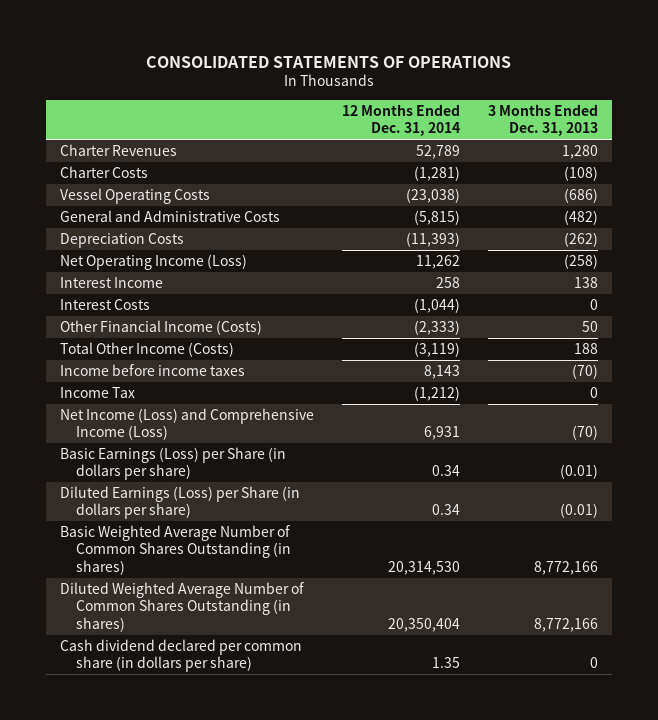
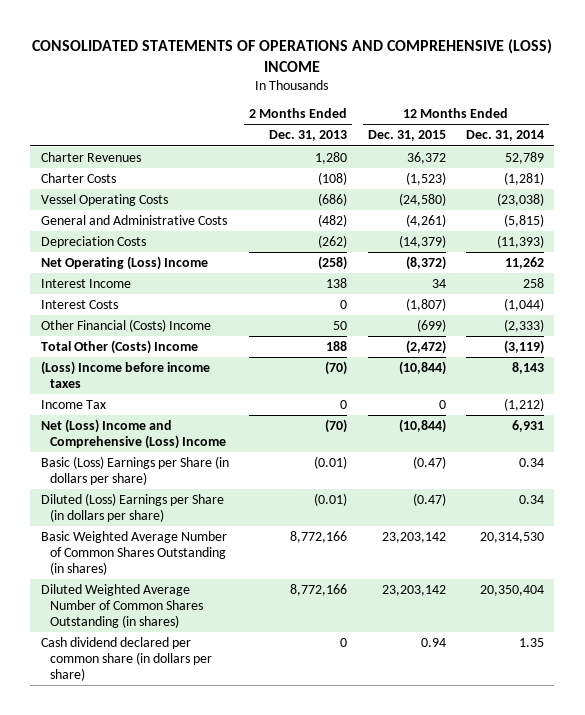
- CONSOLIDATED STATEMENTS OF OPERATIONS
+ CONSOLIDATED STATEMENTS OF OPERATIONS AND COMPREHENSIVE (LOSS) INCOME
- | 12 Months Ended Dec. 31, 2014 | 3 Months Ended Dec. 31, 2013
+ | 2 Months Ended Dec. 31, 2013 | 12 Months Ended Dec. 31, 2015 | 12 Months Ended Dec. 31, 2014
- Net Operating Income (Loss) | 11,262 | (258)
+ Net Operating (Loss) Income | (258) | (8,372) | 11,262
- Other Financial Income (Costs) | (2,333) | 50
- Total Other Income (Costs) | (3,119) | 188
- Income before income taxes | 8,143 | (70)
+ Other Financial (Costs) Income | 50 | (699) | (2,333)
+ Total Other (Costs) Income | 188 | (2,472) | (3,119)
+ (Loss) Income before income taxes | (70) | (10,844) | 8,143
- Net Income (Loss) and Comprehensive Income (Loss) | 6,931 | (70)
- Basic Earnings (Loss) per Share (in dollars per share) | 0.34 | (0.01)
- Diluted Earnings (Loss) per Share (in dollars per share) | 0.34 | (0.01)
+ Net (Loss) Income and Comprehensive (Loss) Income | (70) | (10,844) | 6,931
+ Basic (Loss) Earnings per Share (in dollars per share) | (0.01) | (0.47) | 0.34
+ Diluted (Loss) Earnings per Share (in dollars per share) | (0.01) | (0.47) | 0.34

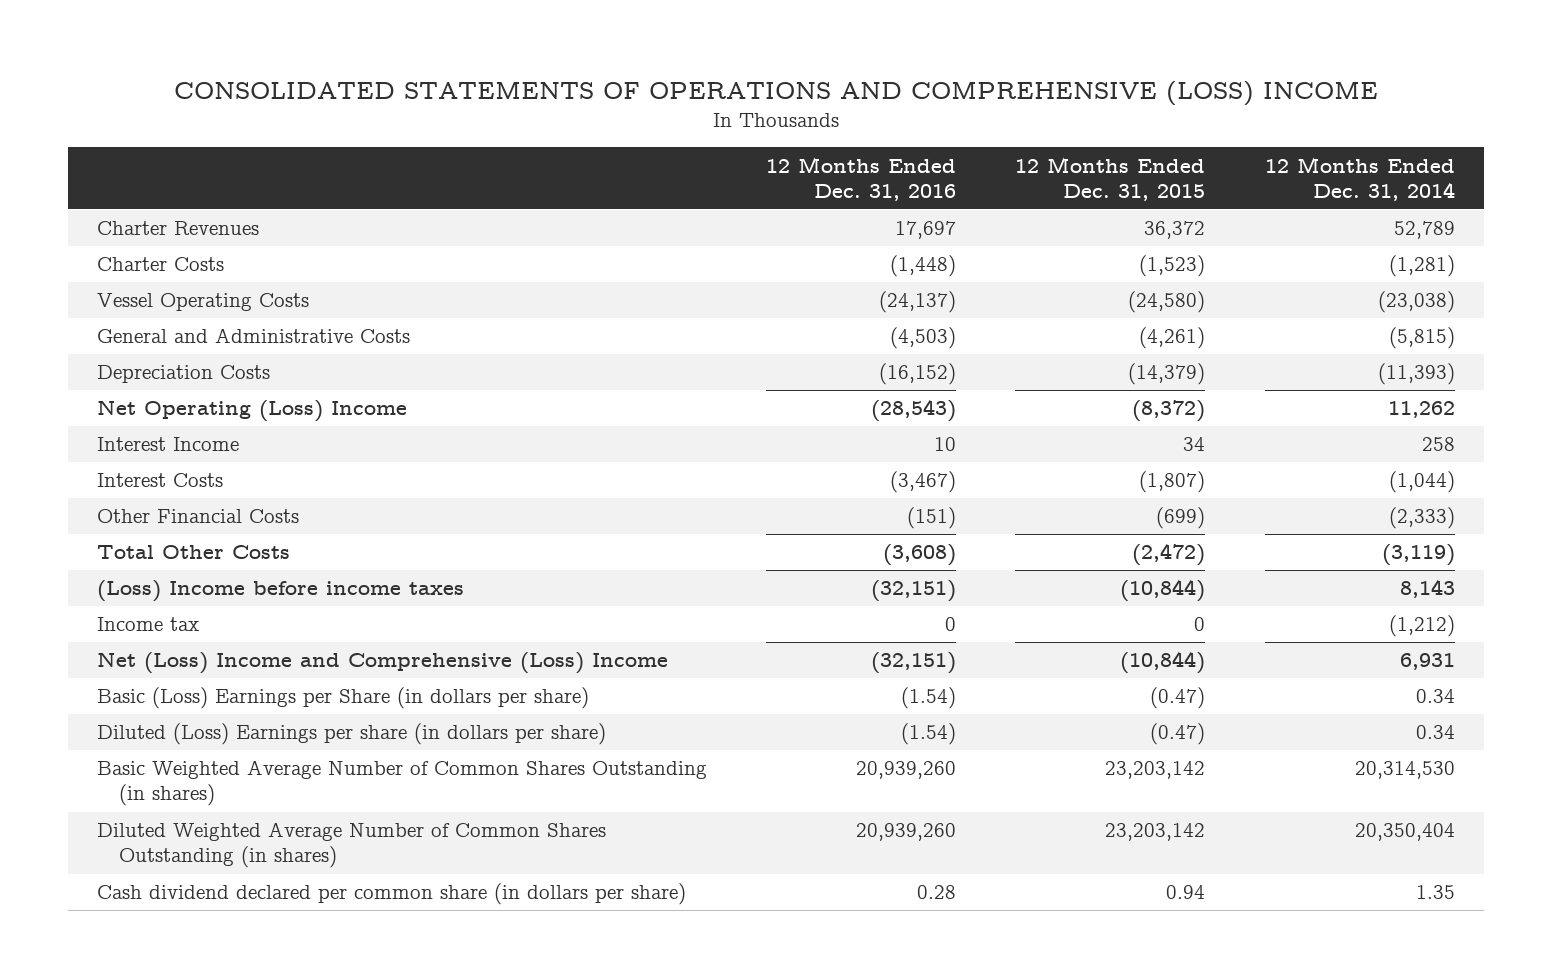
- | 2 Months Ended Dec. 31, 2013 | 12 Months Ended Dec. 31, 2015 | 12 Months Ended Dec. 31, 2014
+ | 12 Months Ended Dec. 31, 2016 | 12 Months Ended Dec. 31, 2015 | 12 Months Ended Dec. 31, 2014
- Other Financial (Costs) Income | 50 | (699) | (2,333)
- Total Other (Costs) Income | 188 | (2,472) | (3,119)
+ Other Financial Costs | (151) | (699) | (2,333)
+ Total Other Costs | (3,608) | (2,472) | (3,119)
- Income Tax | 0 | 0 | (1,212)
+ Income tax | 0 | 0 | (1,212)
- Diluted (Loss) Earnings per Share (in dollars per share) | (0.01) | (0.47) | 0.34
+ Diluted (Loss) Earnings per share (in dollars per share) | (1.54) | (0.47) | 0.34

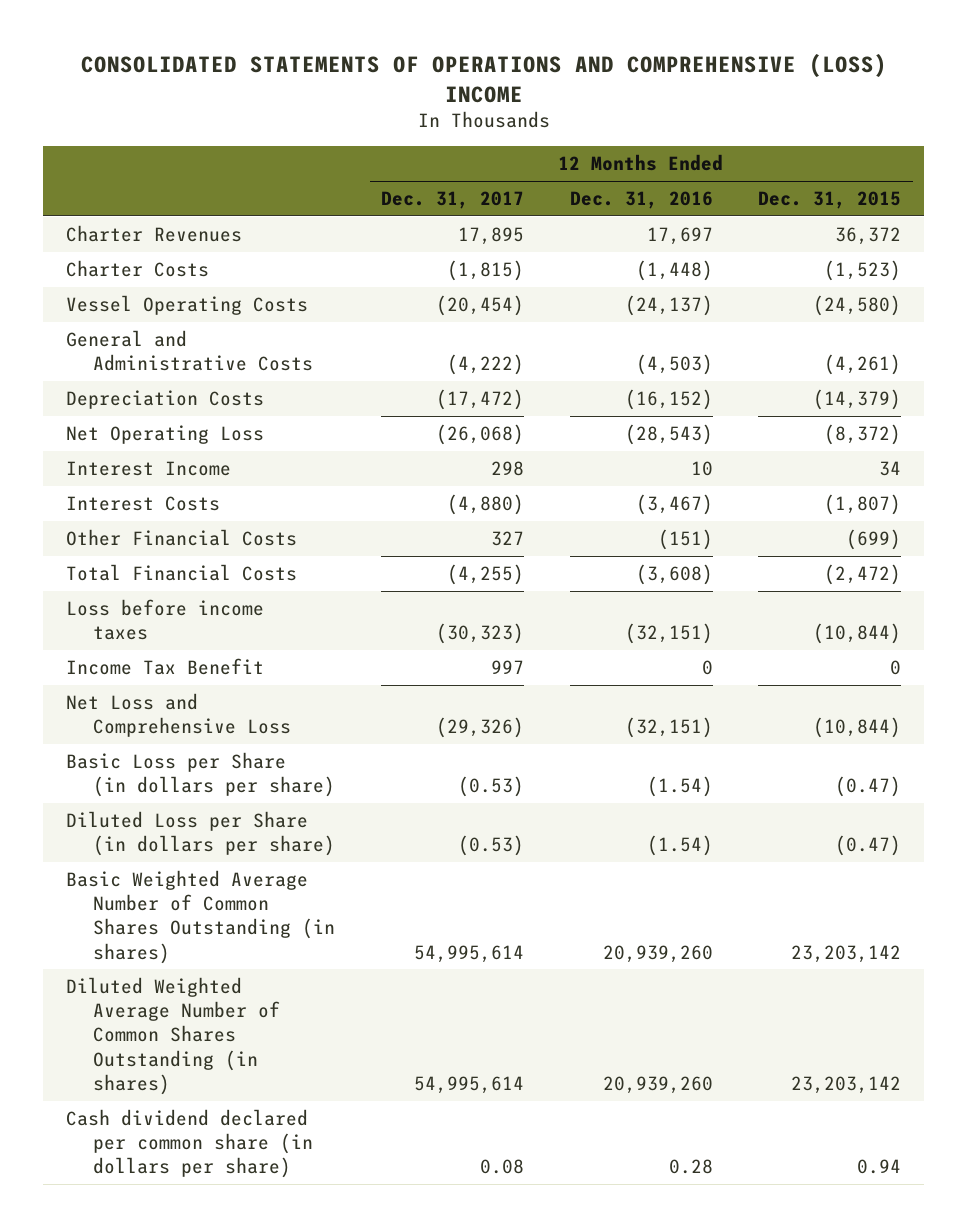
- | 12 Months Ended Dec. 31, 2016 | 12 Months Ended Dec. 31, 2015 | 12 Months Ended Dec. 31, 2014
+ | 12 Months Ended Dec. 31, 2017 | 12 Months Ended Dec. 31, 2016 | 12 Months Ended Dec. 31, 2015
- Net Operating (Loss) Income | (28,543) | (8,372) | 11,262
+ Net Operating Loss | (26,068) | (28,543) | (8,372)
- Total Other Costs | (3,608) | (2,472) | (3,119)
- (Loss) Income before income taxes | (32,151) | (10,844) | 8,143
- Income tax | 0 | 0 | (1,212)
- Net (Loss) Income and Comprehensive (Loss) Income | (32,151) | (10,844) | 6,931
- Basic (Loss) Earnings per Share (in dollars per share) | (1.54) | (0.47) | 0.34
- Diluted (Loss) Earnings per share (in dollars per share) | (1.54) | (0.47) | 0.34
+ Total Financial Costs | (4,255) | (3,608) | (2,472)
+ Loss before income taxes | (30,323) | (32,151) | (10,844)
+ Income Tax Benefit | 997 | 0 | 0
+ Net Loss and Comprehensive Loss | (29,326) | (32,151) | (10,844)
+ Basic Loss per Share (in dollars per share) | (0.53) | (1.54) | (0.47)
+ Diluted Loss per Share (in dollars per share) | (0.53) | (1.54) | (0.47)

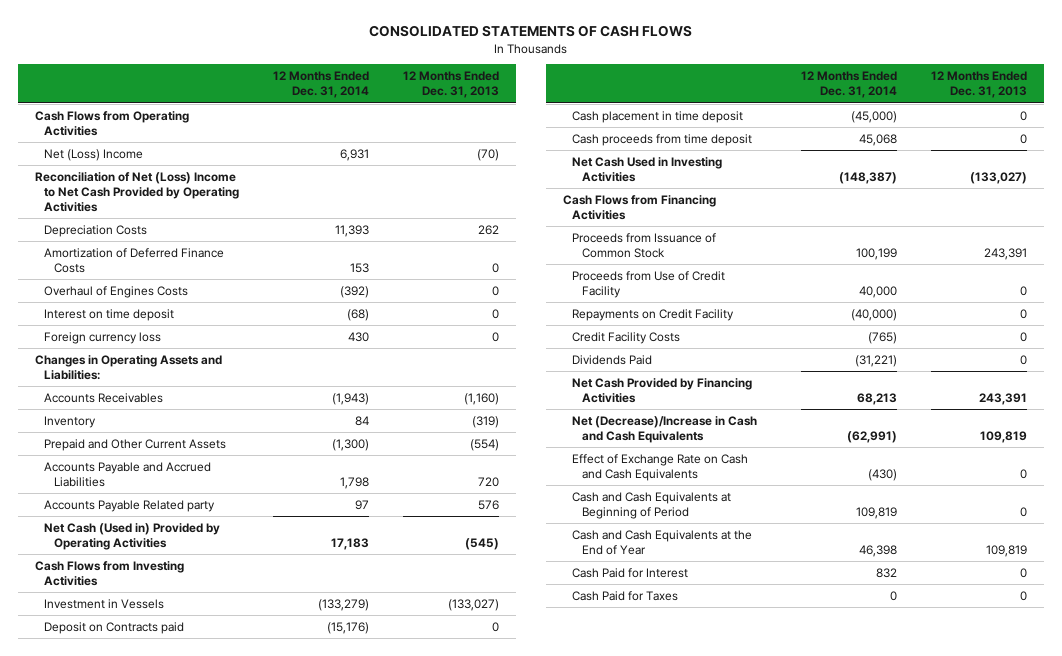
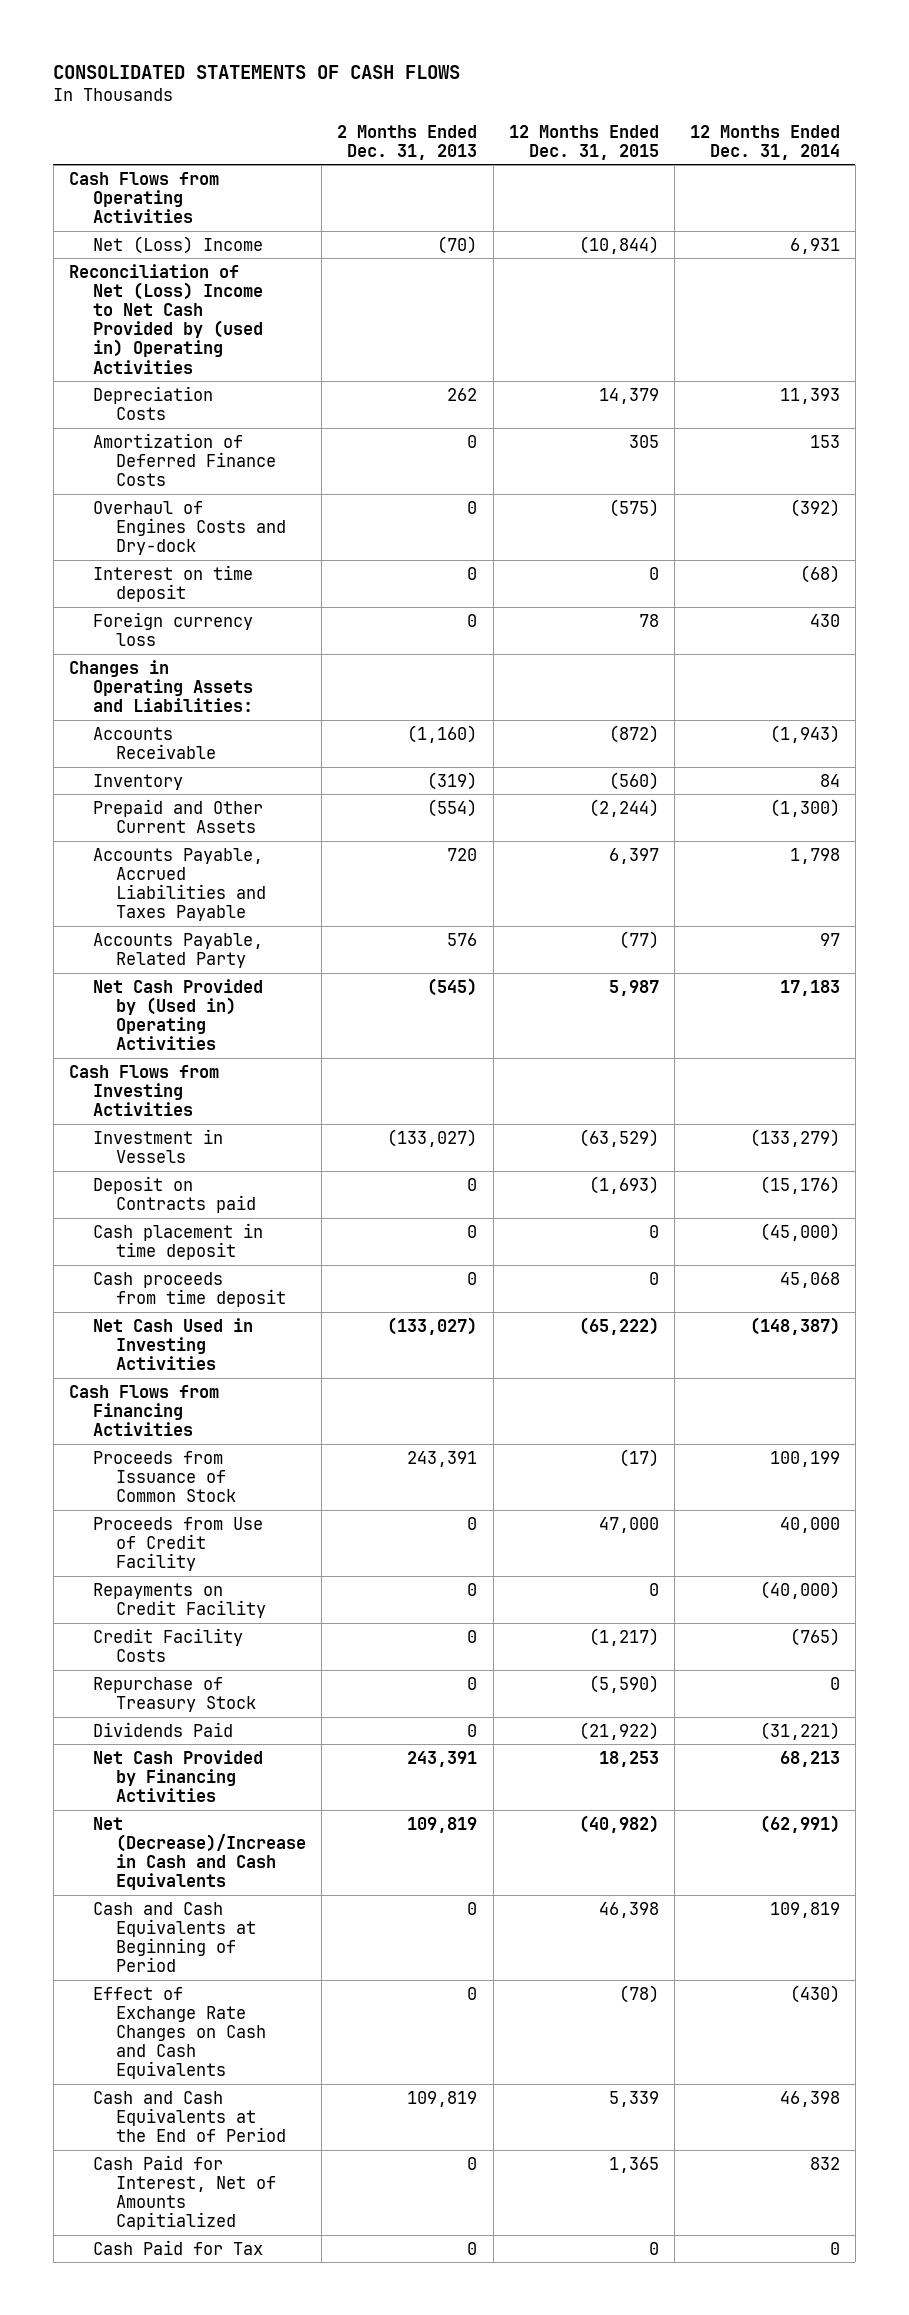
- | 12 Months Ended Dec. 31, 2014 | 12 Months Ended Dec. 31, 2013
+ | 2 Months Ended Dec. 31, 2013 | 12 Months Ended Dec. 31, 2015 | 12 Months Ended Dec. 31, 2014
- Reconciliation of Net (Loss) Income to Net Cash Provided by Operating Activities
+ Reconciliation of Net (Loss) Income to Net Cash Provided by (used in) Operating Activities
- Overhaul of Engines Costs | (392) | 0
+ Overhaul of Engines Costs and Dry-dock | 0 | (575) | (392)
- Accounts Receivables | (1,943) | (1,160)
+ Accounts Receivable | (1,160) | (872) | (1,943)
- Accounts Payable and Accrued Liabilities | 1,798 | 720
- Accounts Payable Related party | 97 | 576
- Net Cash (Used in) Provided by Operating Activities | 17,183 | (545)
+ Accounts Payable, Accrued Liabilities and Taxes Payable | 720 | 6,397 | 1,798
+ Accounts Payable, Related Party | 576 | (77) | 97
+ Net Cash Provided by (Used in) Operating Activities | (545) | 5,987 | 17,183
+ Repurchase of Treasury Stock | 0 | (5,590) | 0
- Effect of Exchange Rate on Cash and Cash Equivalents | (430) | 0
- Cash and Cash Equivalents at the End of Year | 46,398 | 109,819
- Cash Paid for Interest | 832 | 0
- Cash Paid for Taxes | 0 | 0
+ Effect of Exchange Rate Changes on Cash and Cash Equivalents | 0 | (78) | (430)
+ Cash and Cash Equivalents at the End of Period | 109,819 | 5,339 | 46,398
+ Cash Paid for Interest, Net of Amounts Capitialized | 0 | 1,365 | 832
+ Cash Paid for Tax | 0 | 0 | 0

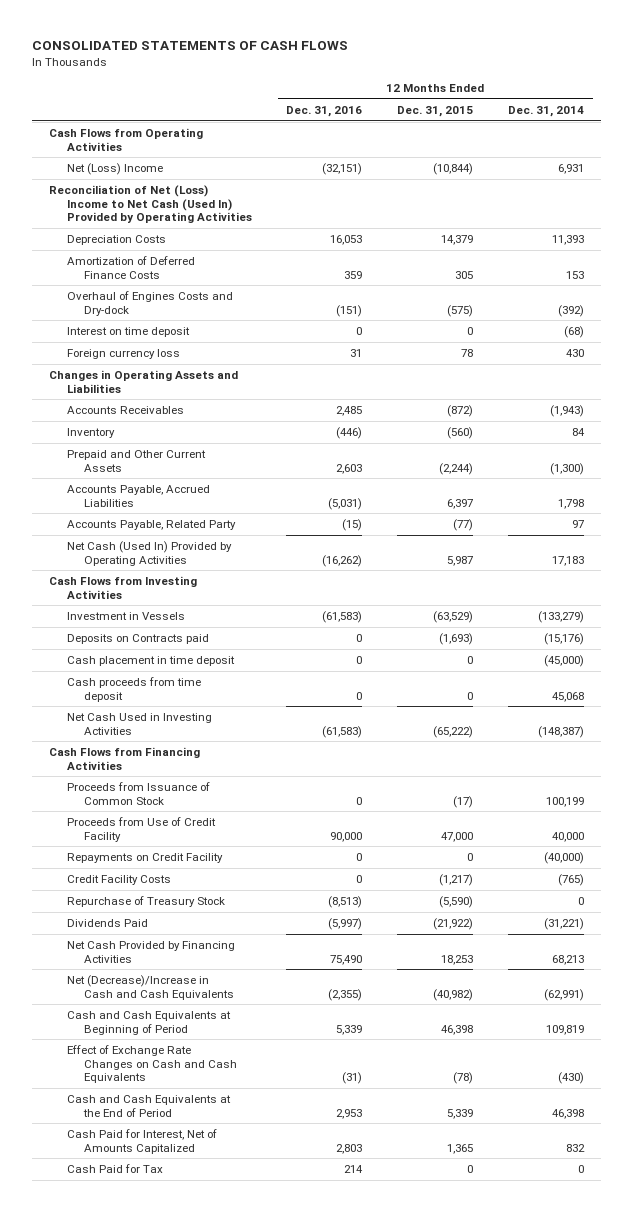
- | 2 Months Ended Dec. 31, 2013 | 12 Months Ended Dec. 31, 2015 | 12 Months Ended Dec. 31, 2014
+ | 12 Months Ended Dec. 31, 2016 | 12 Months Ended Dec. 31, 2015 | 12 Months Ended Dec. 31, 2014
- Reconciliation of Net (Loss) Income to Net Cash Provided by (used in) Operating Activities
+ Reconciliation of Net (Loss) Income to Net Cash (Used In) Provided by Operating Activities
- Changes in Operating Assets and Liabilities:
- Accounts Receivable | (1,160) | (872) | (1,943)
+ Changes in Operating Assets and Liabilities
+ Accounts Receivables | 2,485 | (872) | (1,943)
- Accounts Payable, Accrued Liabilities and Taxes Payable | 720 | 6,397 | 1,798
+ Accounts Payable, Accrued Liabilities | (5,031) | 6,397 | 1,798
- Net Cash Provided by (Used in) Operating Activities | (545) | 5,987 | 17,183
+ Net Cash (Used In) Provided by Operating Activities | (16,262) | 5,987 | 17,183
- Deposit on Contracts paid | 0 | (1,693) | (15,176)
+ Deposits on Contracts paid | 0 | (1,693) | (15,176)
- Cash Paid for Interest, Net of Amounts Capitialized | 0 | 1,365 | 832
+ Cash Paid for Interest, Net of Amounts Capitalized | 2,803 | 1,365 | 832

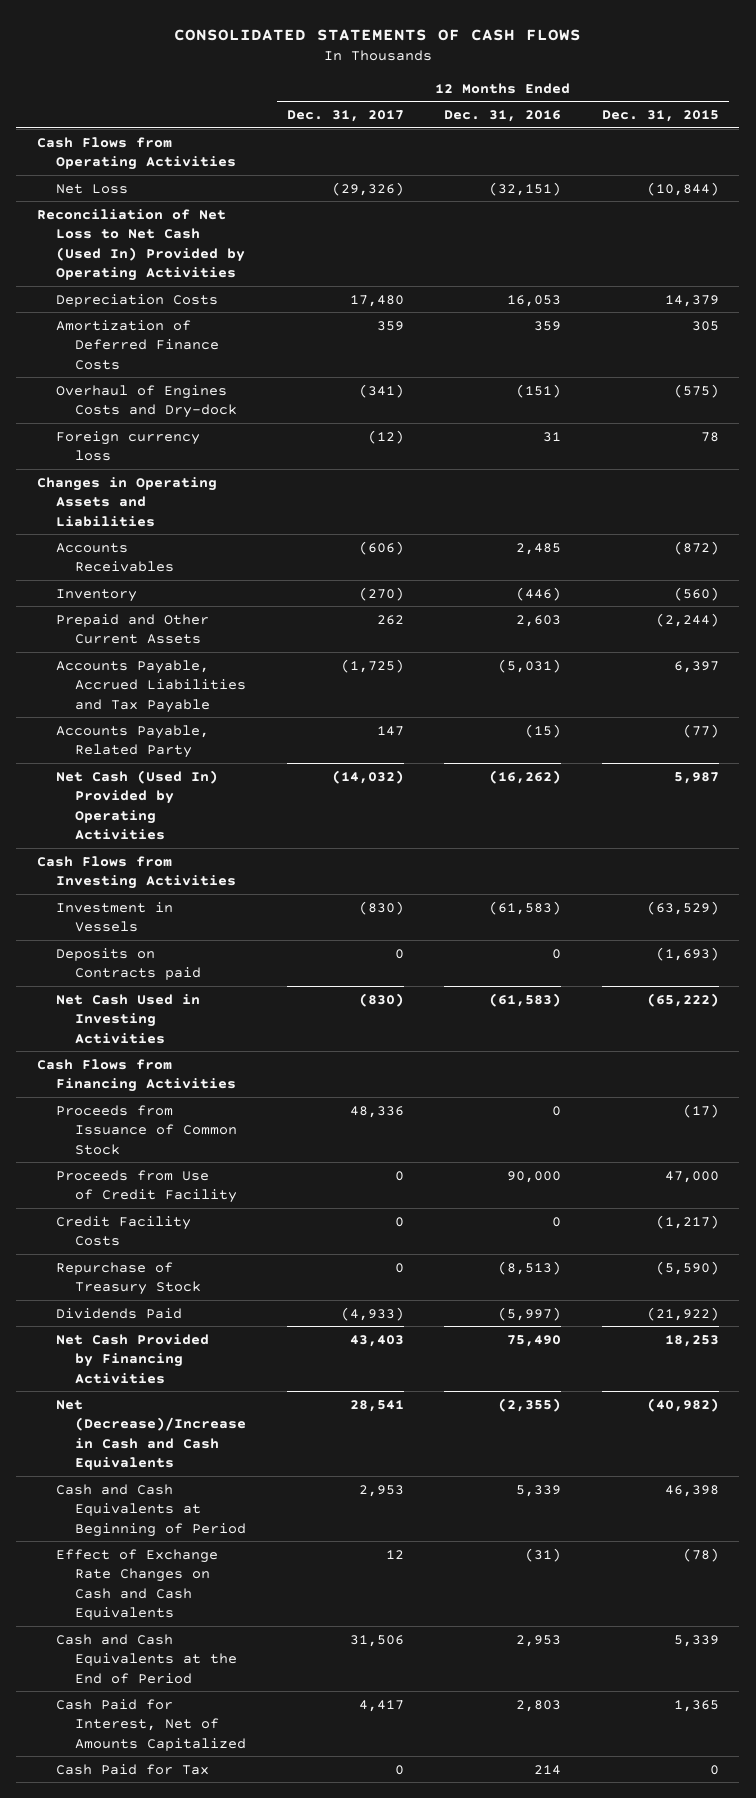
- | 12 Months Ended Dec. 31, 2016 | 12 Months Ended Dec. 31, 2015 | 12 Months Ended Dec. 31, 2014
+ | 12 Months Ended Dec. 31, 2017 | 12 Months Ended Dec. 31, 2016 | 12 Months Ended Dec. 31, 2015
- Net (Loss) Income | (32,151) | (10,844) | 6,931
- Reconciliation of Net (Loss) Income to Net Cash (Used In) Provided by Operating Activities
+ Net Loss | (29,326) | (32,151) | (10,844)
+ Reconciliation of Net Loss to Net Cash (Used In) Provided by Operating Activities
- Interest on time deposit | 0 | 0 | (68)
- Accounts Payable, Accrued Liabilities | (5,031) | 6,397 | 1,798
+ Accounts Payable, Accrued Liabilities and Tax Payable | (1,725) | (5,031) | 6,397
- Cash placement in time deposit | 0 | 0 | (45,000)
- Cash proceeds from time deposit | 0 | 0 | 45,068
- Repayments on Credit Facility | 0 | 0 | (40,000)

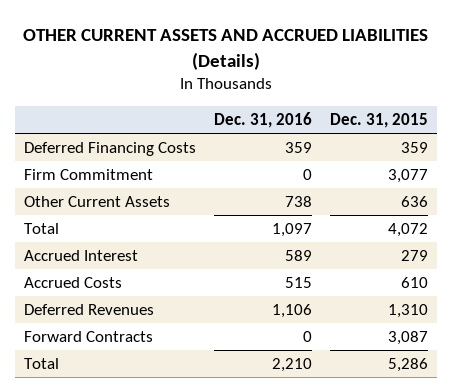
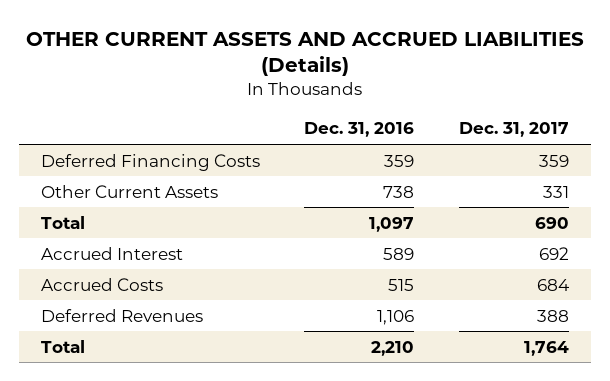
- | Dec. 31, 2016 | Dec. 31, 2015
+ | Dec. 31, 2016 | Dec. 31, 2017
- Firm Commitment | 0 | 3,077
- Forward Contracts | 0 | 3,087

